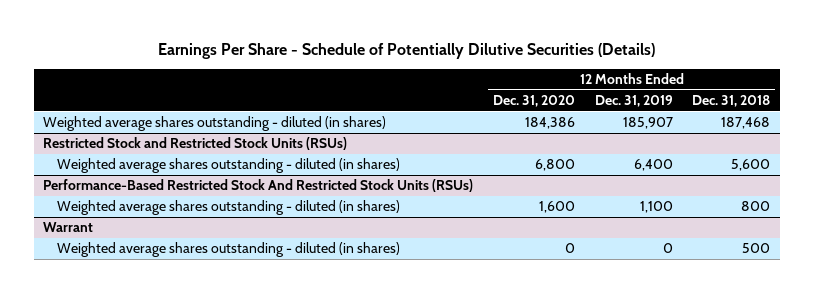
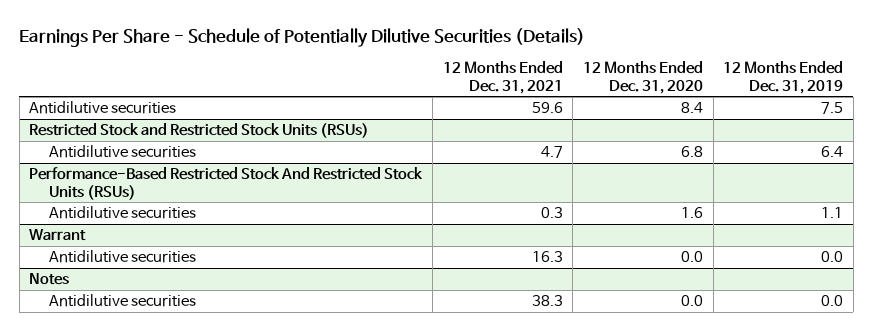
- | 12 Months Ended Dec. 31, 2020 | 12 Months Ended Dec. 31, 2019 | 12 Months Ended Dec. 31, 2018
+ | 12 Months Ended Dec. 31, 2021 | 12 Months Ended Dec. 31, 2020 | 12 Months Ended Dec. 31, 2019
- Weighted average shares outstanding - diluted (in shares) | 184,386 | 185,907 | 187,468
+ Antidilutive securities | 59.6 | 8.4 | 7.5
@ Restricted Stock and Restricted Stock Units (RSUs)
- Weighted average shares outstanding - diluted (in shares) | 6,800 | 6,400 | 5,600
+ Antidilutive securities | 4.7 | 6.8 | 6.4
@ Performance-Based Restricted Stock And Restricted Stock Units (RSUs)
- Weighted average shares outstanding - diluted (in shares) | 1,600 | 1,100 | 800
+ Antidilutive securities | 0.3 | 1.6 | 1.1
@ Warrant
- Weighted average shares outstanding - diluted (in shares) | 0 | 0 | 500
+ Antidilutive securities | 16.3 | 0.0 | 0.0
+ Notes
+ Antidilutive securities | 38.3 | 0.0 | 0.0

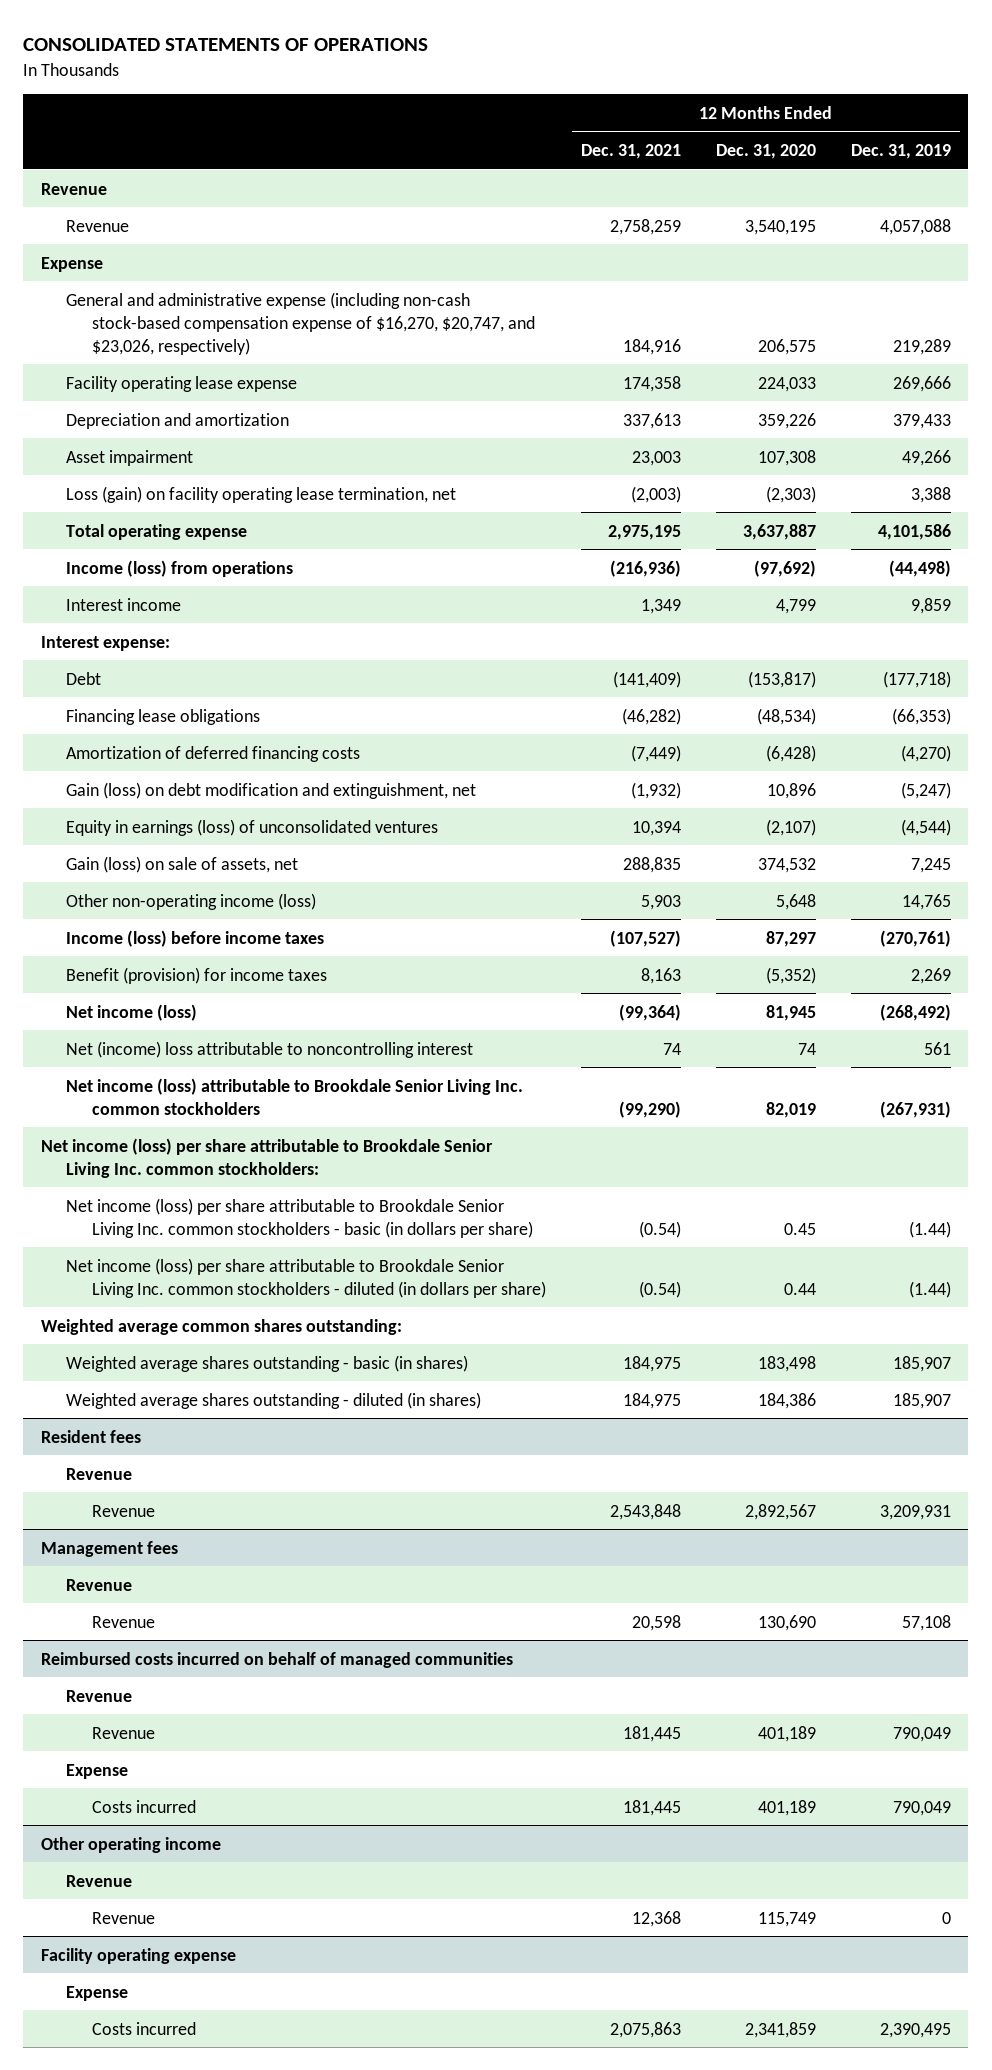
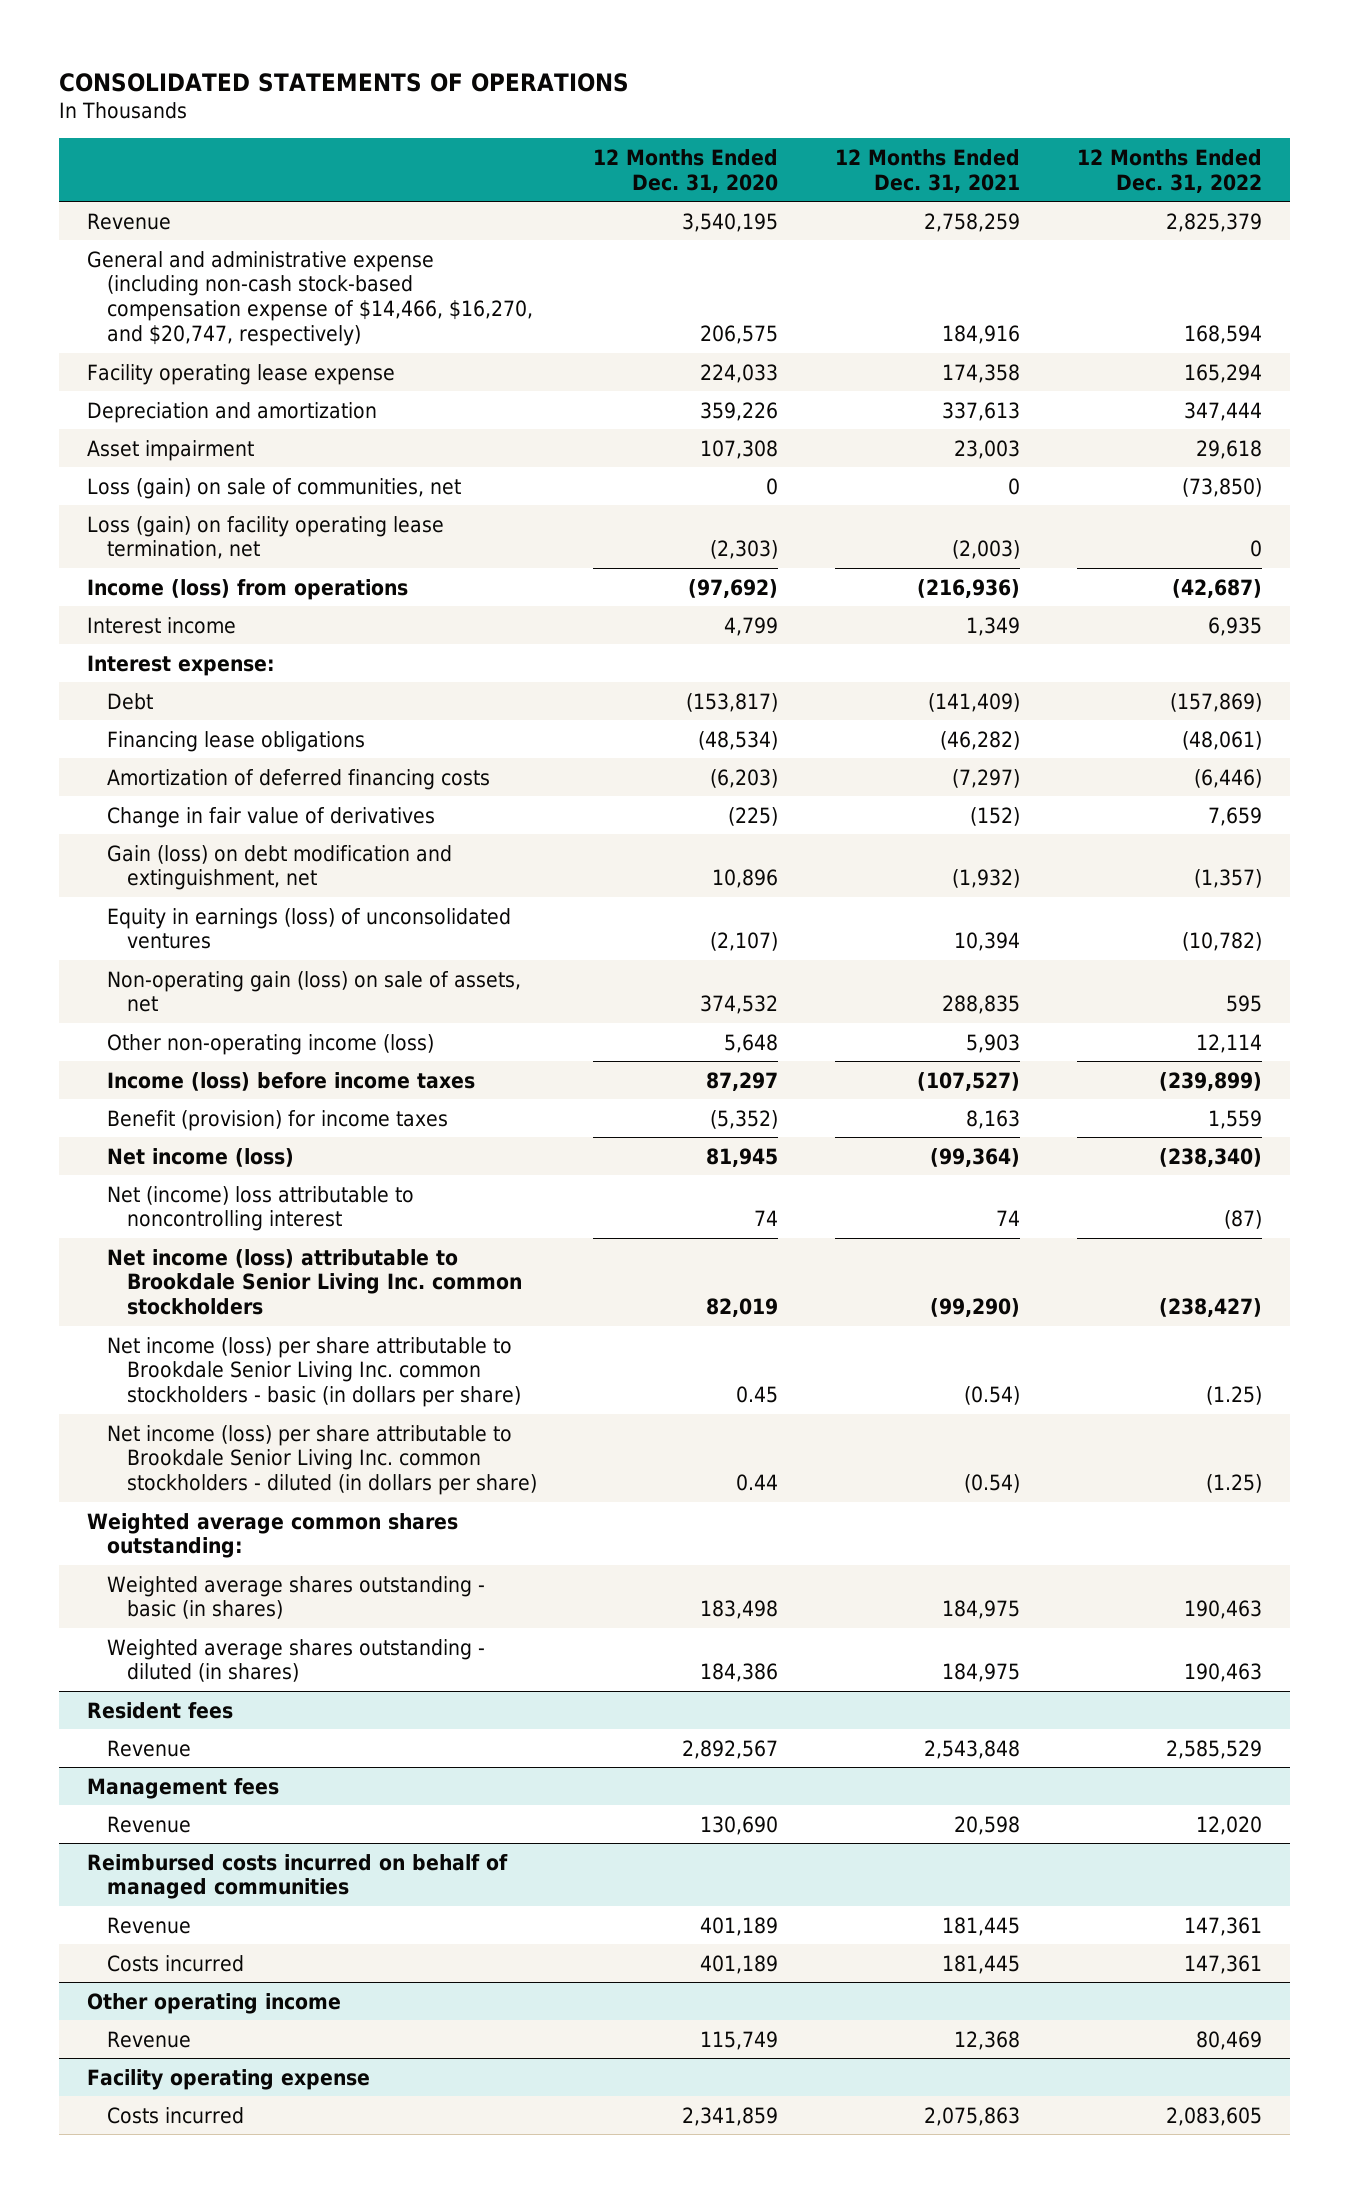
- | 12 Months Ended Dec. 31, 2021 | 12 Months Ended Dec. 31, 2020 | 12 Months Ended Dec. 31, 2019
+ | 12 Months Ended Dec. 31, 2020 | 12 Months Ended Dec. 31, 2021 | 12 Months Ended Dec. 31, 2022
- Revenue
- Expense
- General and administrative expense (including non-cash stock-based compensation expense of $16,270, $20,747, and $23,026, respectively) | 184,916 | 206,575 | 219,289
+ General and administrative expense (including non-cash stock-based compensation expense of $14,466, $16,270, and $20,747, respectively) | 206,575 | 184,916 | 168,594
+ Loss (gain) on sale of communities, net | 0 | 0 | (73,850)
- Total operating expense | 2,975,195 | 3,637,887 | 4,101,586
- Amortization of deferred financing costs | (7,449) | (6,428) | (4,270)
+ Amortization of deferred financing costs | (6,203) | (7,297) | (6,446)
+ Change in fair value of derivatives | (225) | (152) | 7,659
- Gain (loss) on sale of assets, net | 288,835 | 374,532 | 7,245
+ Non-operating gain (loss) on sale of assets, net | 374,532 | 288,835 | 595
- Net income (loss) per share attributable to Brookdale Senior Living Inc. common stockholders:
@ Resident fees
- Revenue
@ Management fees
- Revenue
@ Reimbursed costs incurred on behalf of managed communities
- Revenue
- Expense
@ Other operating income
- Revenue
@ Facility operating expense
- Expense

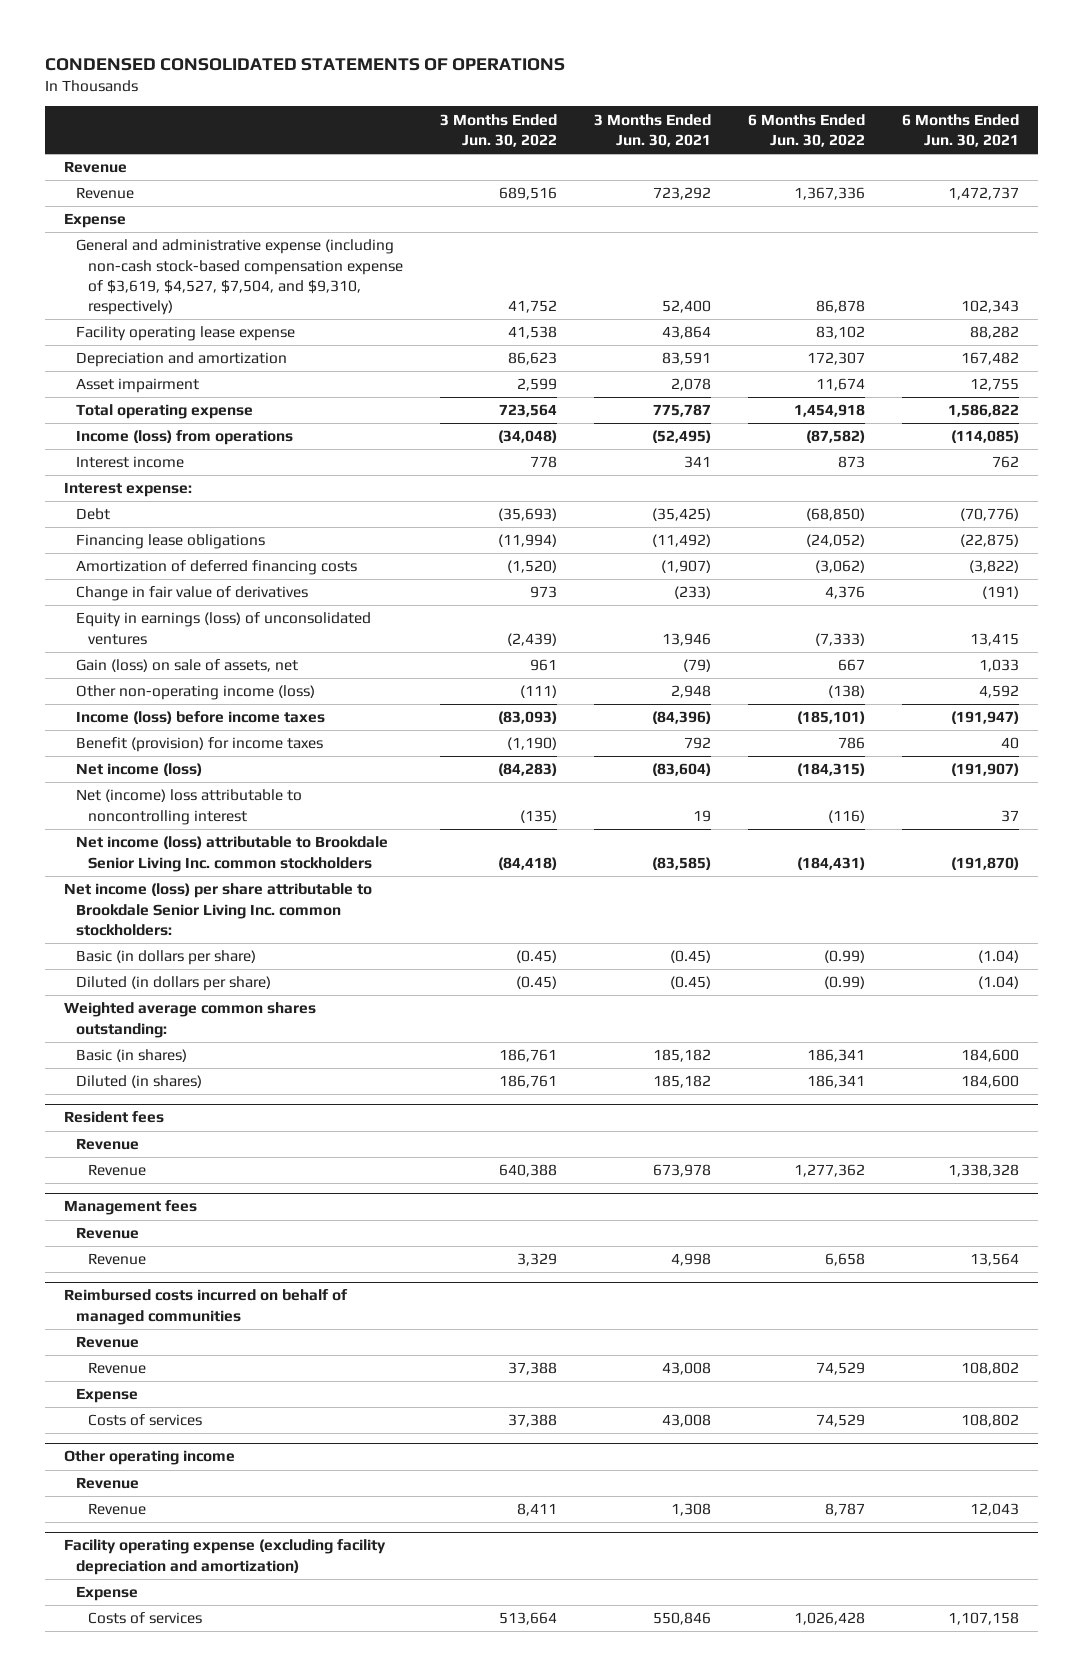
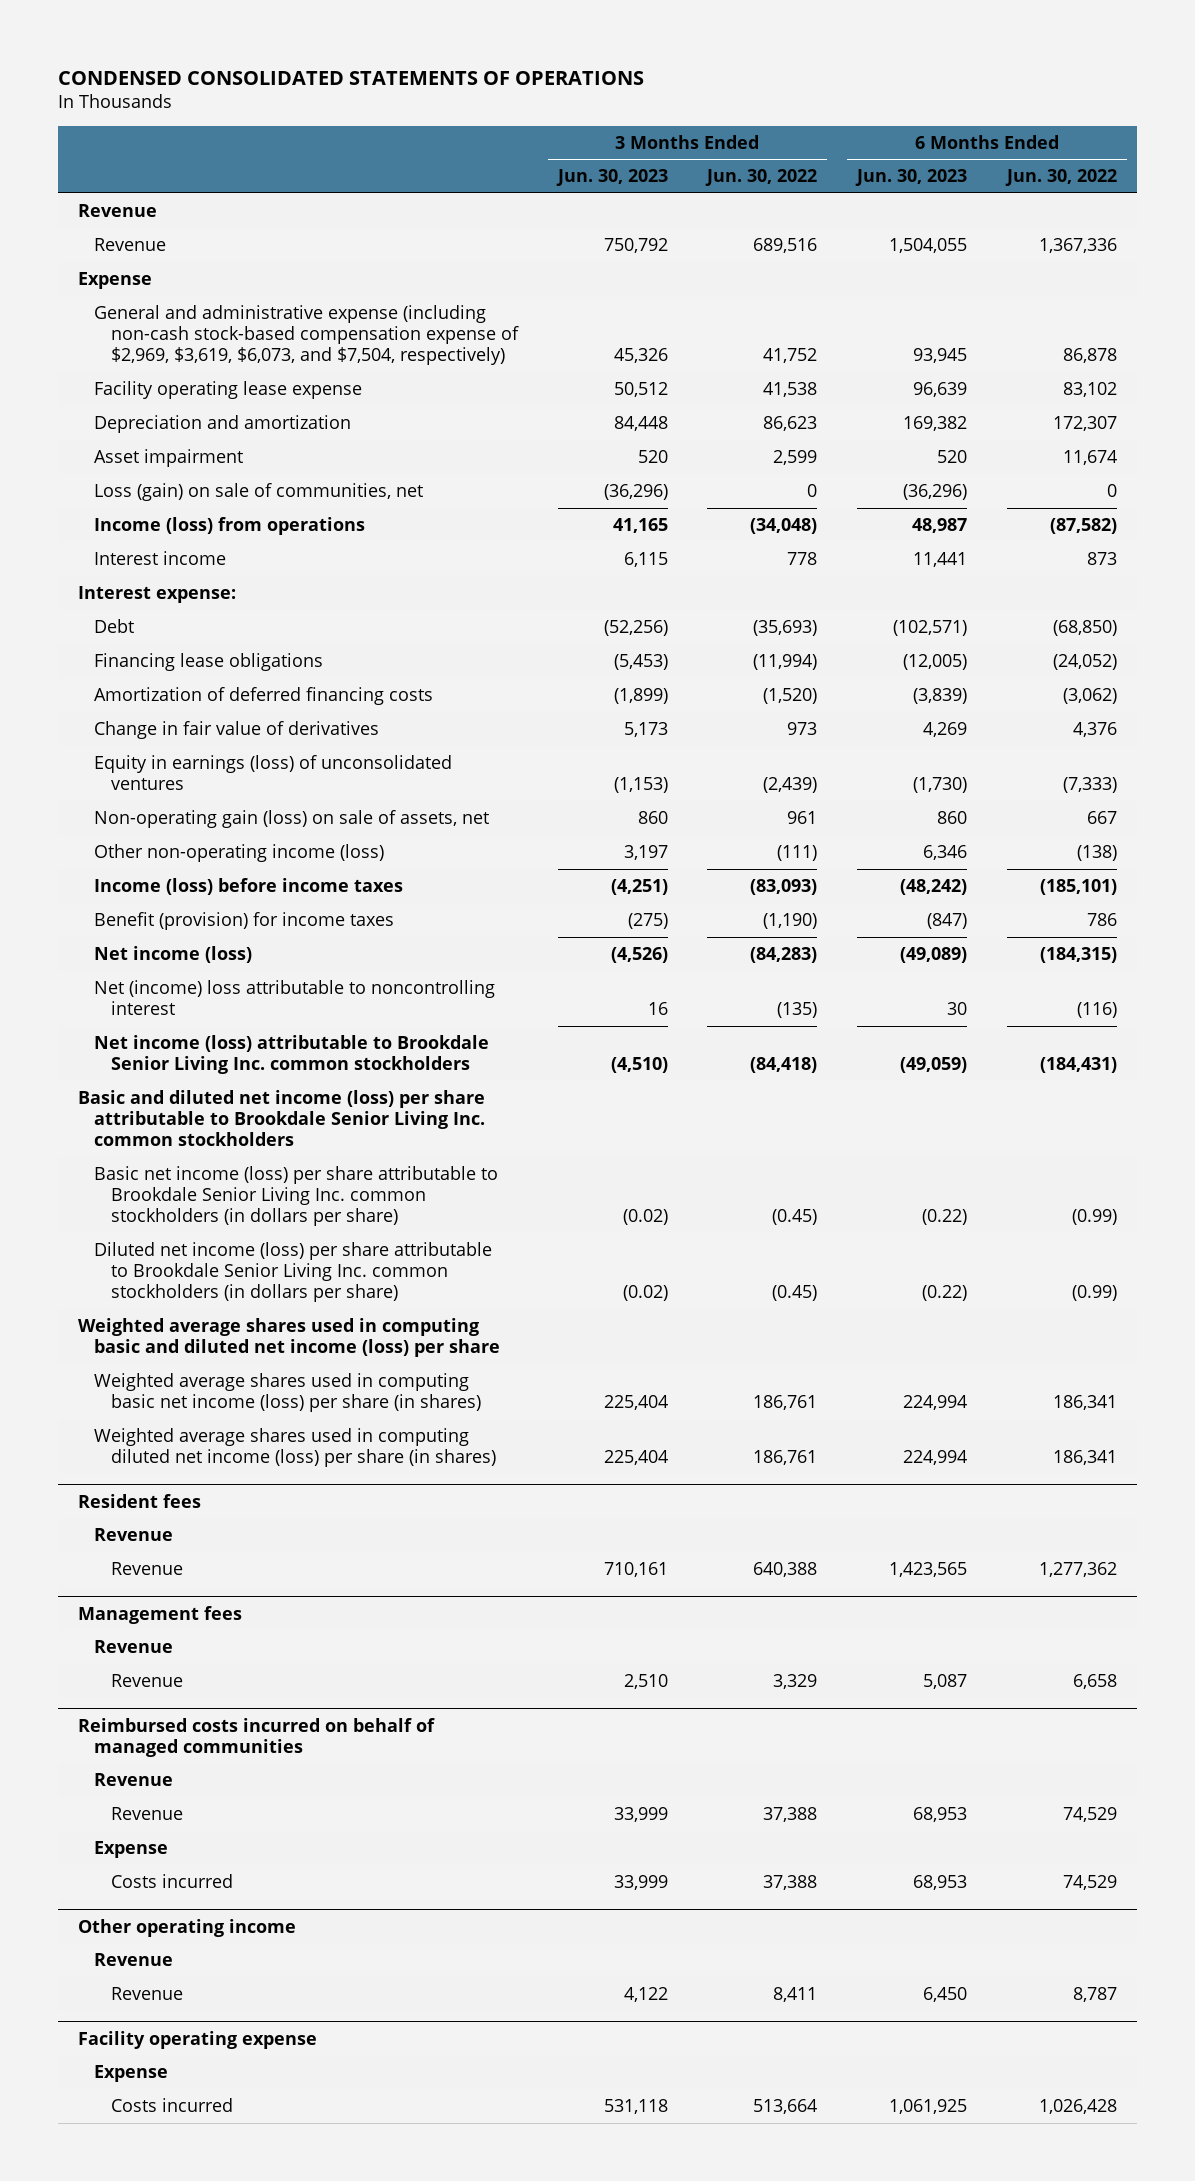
- | 3 Months Ended Jun. 30, 2022 | 3 Months Ended Jun. 30, 2021 | 6 Months Ended Jun. 30, 2022 | 6 Months Ended Jun. 30, 2021
+ | 3 Months Ended Jun. 30, 2023 | 3 Months Ended Jun. 30, 2022 | 6 Months Ended Jun. 30, 2023 | 6 Months Ended Jun. 30, 2022
- General and administrative expense (including non-cash stock-based compensation expense of $3,619, $4,527, $7,504, and $9,310, respectively) | 41,752 | 52,400 | 86,878 | 102,343
+ General and administrative expense (including non-cash stock-based compensation expense of $2,969, $3,619, $6,073, and $7,504, respectively) | 45,326 | 41,752 | 93,945 | 86,878
- Total operating expense | 723,564 | 775,787 | 1,454,918 | 1,586,822
+ Loss (gain) on sale of communities, net | (36,296) | 0 | (36,296) | 0
- Gain (loss) on sale of assets, net | 961 | (79) | 667 | 1,033
+ Non-operating gain (loss) on sale of assets, net | 860 | 961 | 860 | 667
- Net income (loss) per share attributable to Brookdale Senior Living Inc. common stockholders:
- Basic (in dollars per share) | (0.45) | (0.45) | (0.99) | (1.04)
- Diluted (in dollars per share) | (0.45) | (0.45) | (0.99) | (1.04)
- Weighted average common shares outstanding:
- Basic (in shares) | 186,761 | 185,182 | 186,341 | 184,600
- Diluted (in shares) | 186,761 | 185,182 | 186,341 | 184,600
+ Basic and diluted net income (loss) per share attributable to Brookdale Senior Living Inc. common stockholders
+ Basic net income (loss) per share attributable to Brookdale Senior Living Inc. common stockholders (in dollars per share) | (0.02) | (0.45) | (0.22) | (0.99)
+ Diluted net income (loss) per share attributable to Brookdale Senior Living Inc. common stockholders (in dollars per share) | (0.02) | (0.45) | (0.22) | (0.99)
+ Weighted average shares used in computing basic and diluted net income (loss) per share
+ Weighted average shares used in computing basic net income (loss) per share (in shares) | 225,404 | 186,761 | 224,994 | 186,341
+ Weighted average shares used in computing diluted net income (loss) per share (in shares) | 225,404 | 186,761 | 224,994 | 186,341
@ Reimbursed costs incurred on behalf of managed communities
- Costs of services | 37,388 | 43,008 | 74,529 | 108,802
+ Costs incurred | 33,999 | 37,388 | 68,953 | 74,529
- Facility operating expense (excluding facility depreciation and amortization)
+ Facility operating expense
- Costs of services | 513,664 | 550,846 | 1,026,428 | 1,107,158
+ Costs incurred | 531,118 | 513,664 | 1,061,925 | 1,026,428

